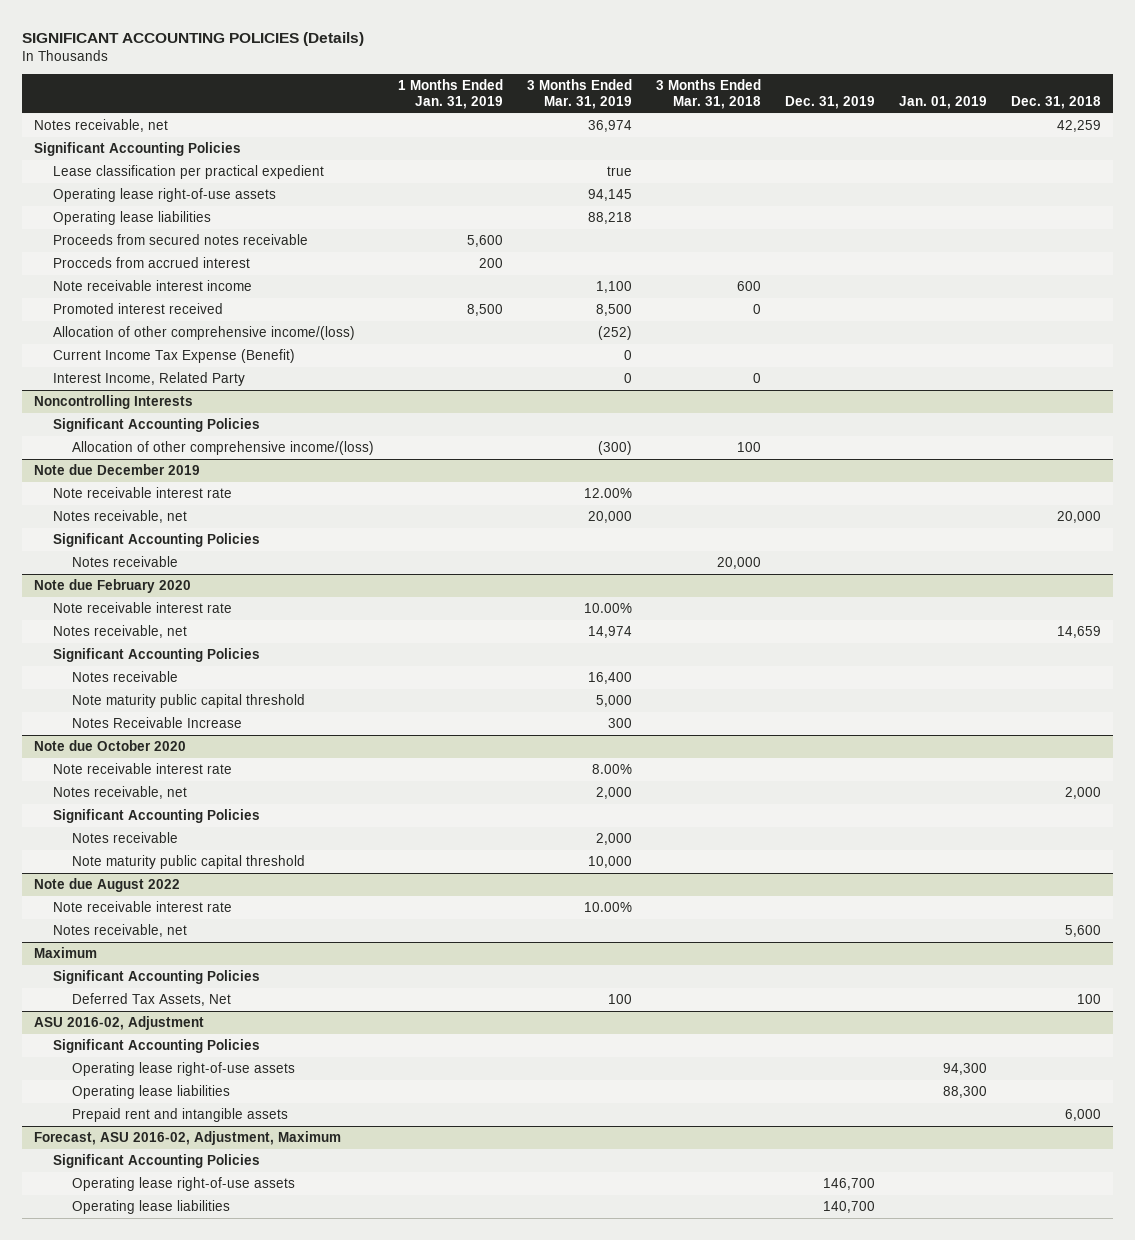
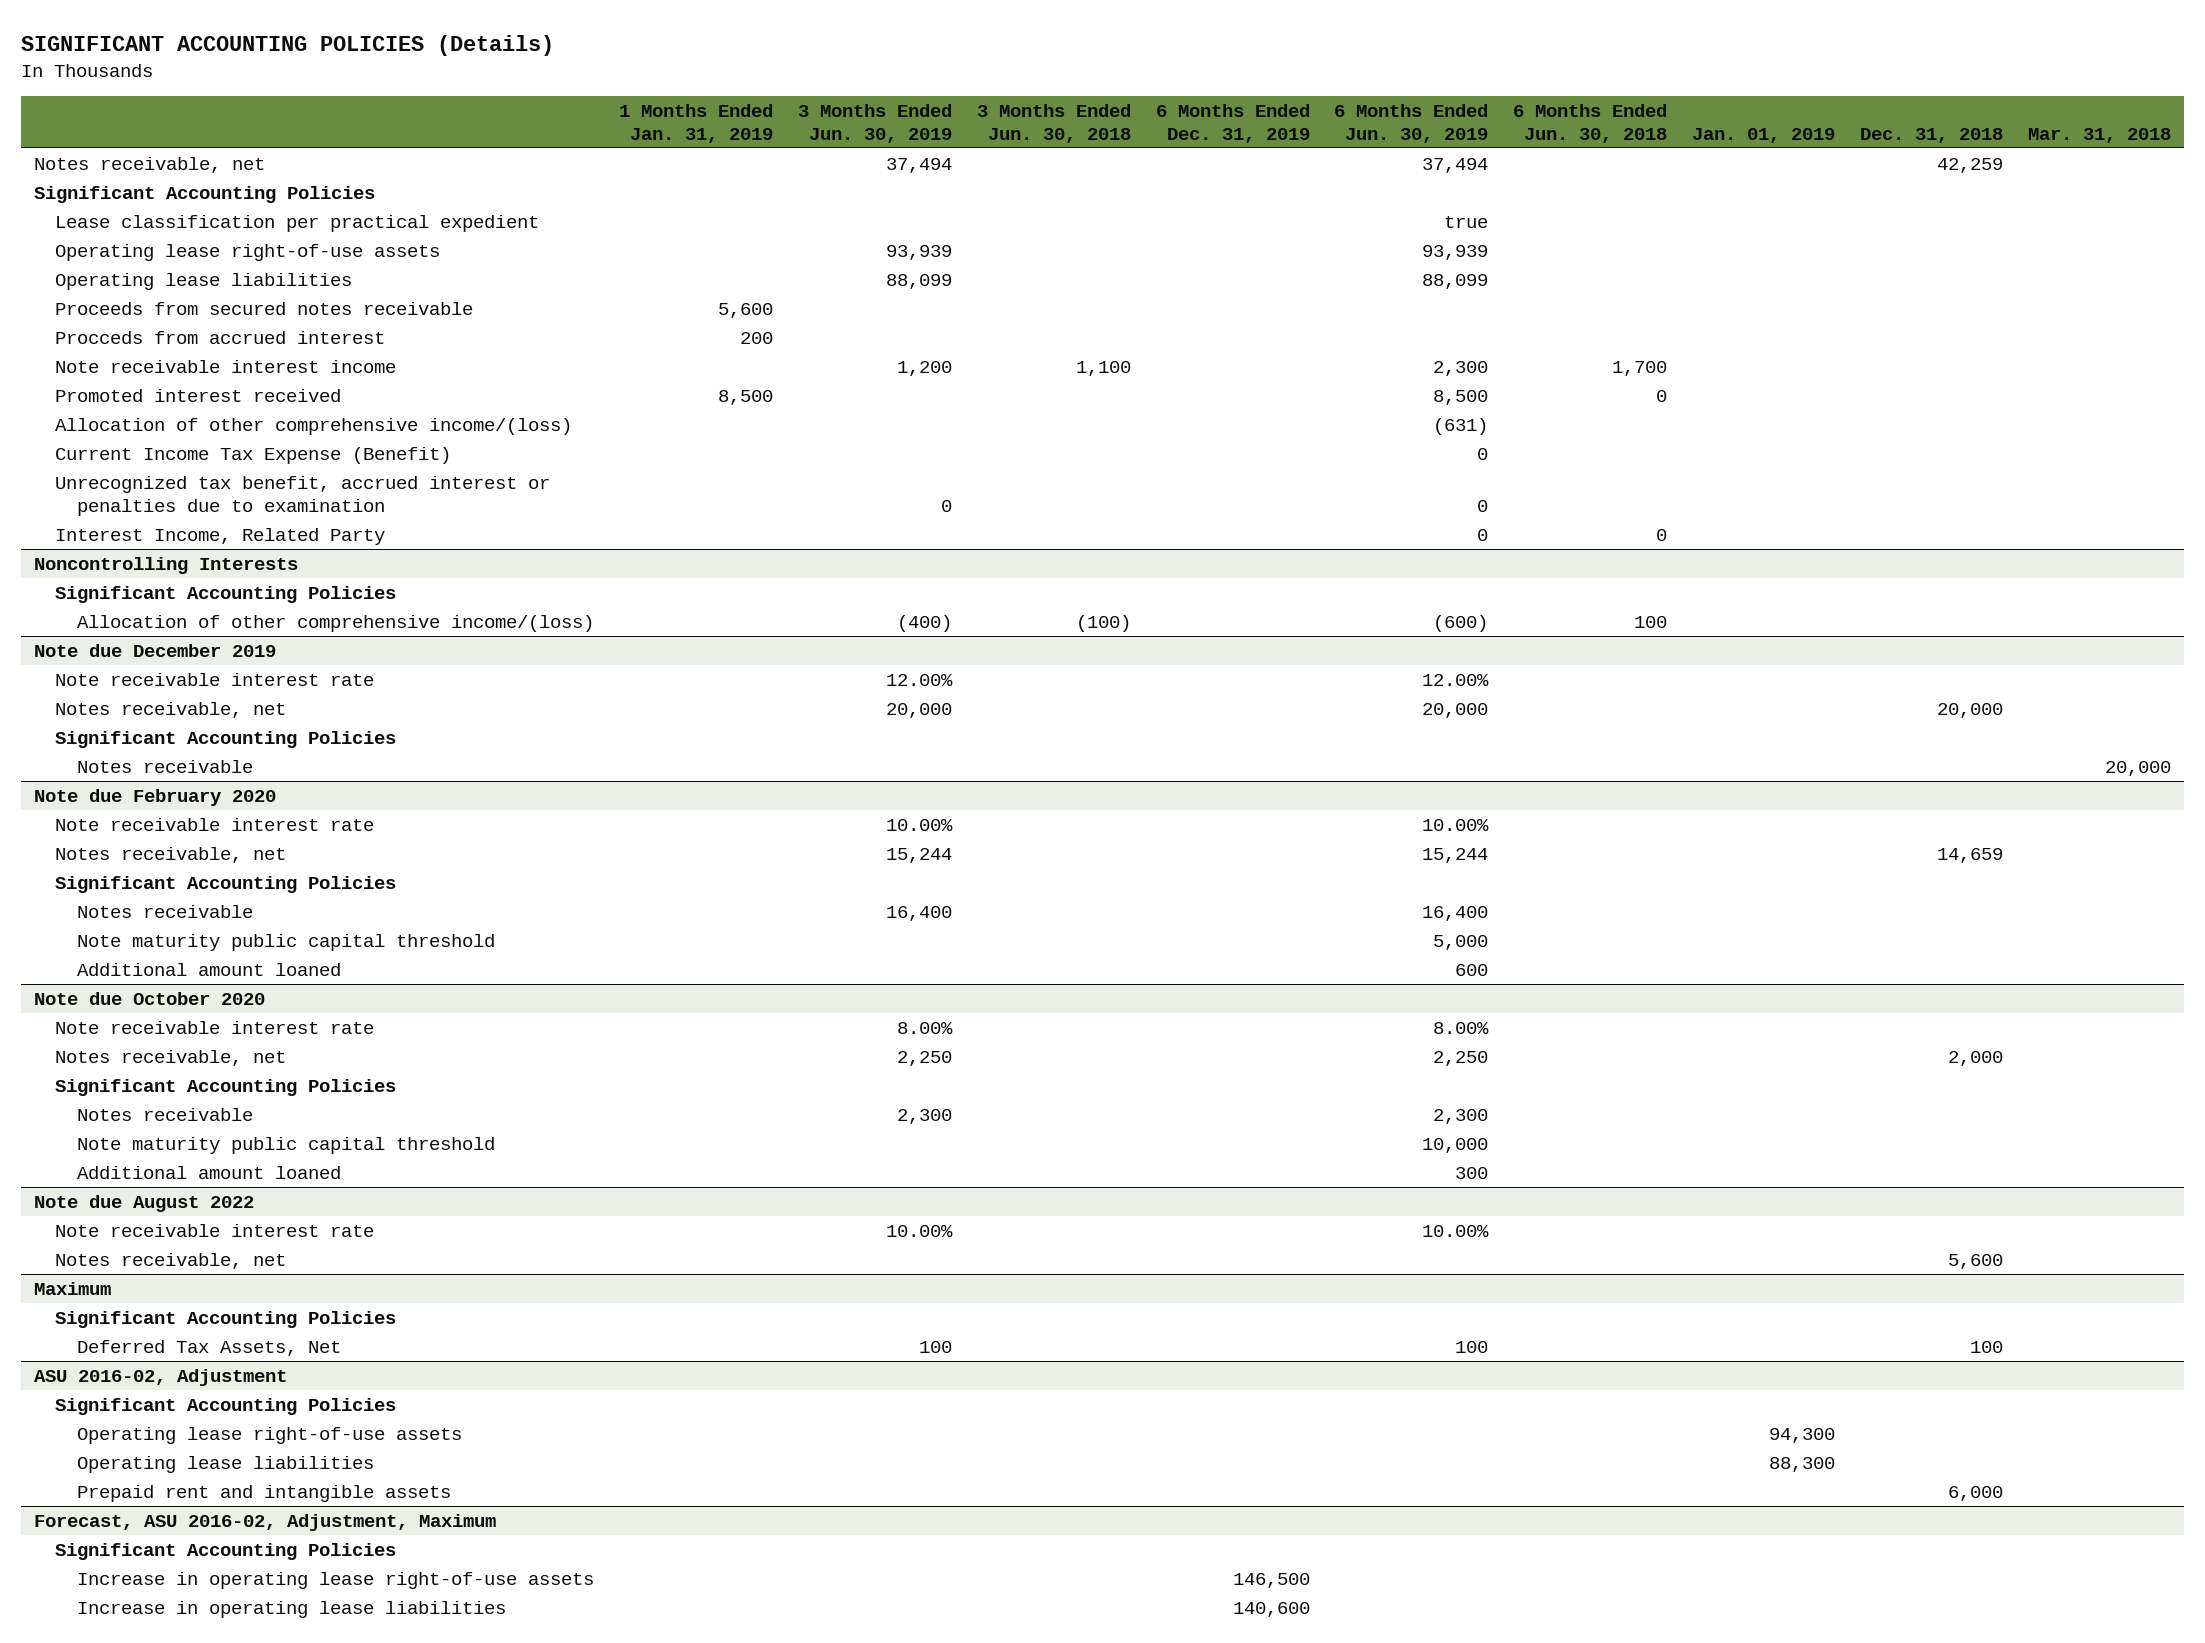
- | 1 Months Ended Jan. 31, 2019 | 3 Months Ended Mar. 31, 2019 | 3 Months Ended Mar. 31, 2018 | Dec. 31, 2019 | Jan. 01, 2019 | Dec. 31, 2018
+ | 1 Months Ended Jan. 31, 2019 | 3 Months Ended Jun. 30, 2019 | 3 Months Ended Jun. 30, 2018 | 6 Months Ended Dec. 31, 2019 | 6 Months Ended Jun. 30, 2019 | 6 Months Ended Jun. 30, 2018 | Jan. 01, 2019 | Dec. 31, 2018 | Mar. 31, 2018
+ Unrecognized tax benefit, accrued interest or penalties due to examination | | 0 | | | 0 | | | |
@ Note due February 2020
- Notes Receivable Increase | | 300 | | | |
+ Additional amount loaned | | | | | 600 | | | |
@ Note due October 2020
+ Additional amount loaned | | | | | 300 | | | |
@ Forecast, ASU 2016-02, Adjustment, Maximum
- Operating lease right-of-use assets | | | | 146,700 | |
- Operating lease liabilities | | | | 140,700 | |
+ Increase in operating lease right-of-use assets | | | | 146,500 | | | | |
+ Increase in operating lease liabilities | | | | 140,600 | | | | |

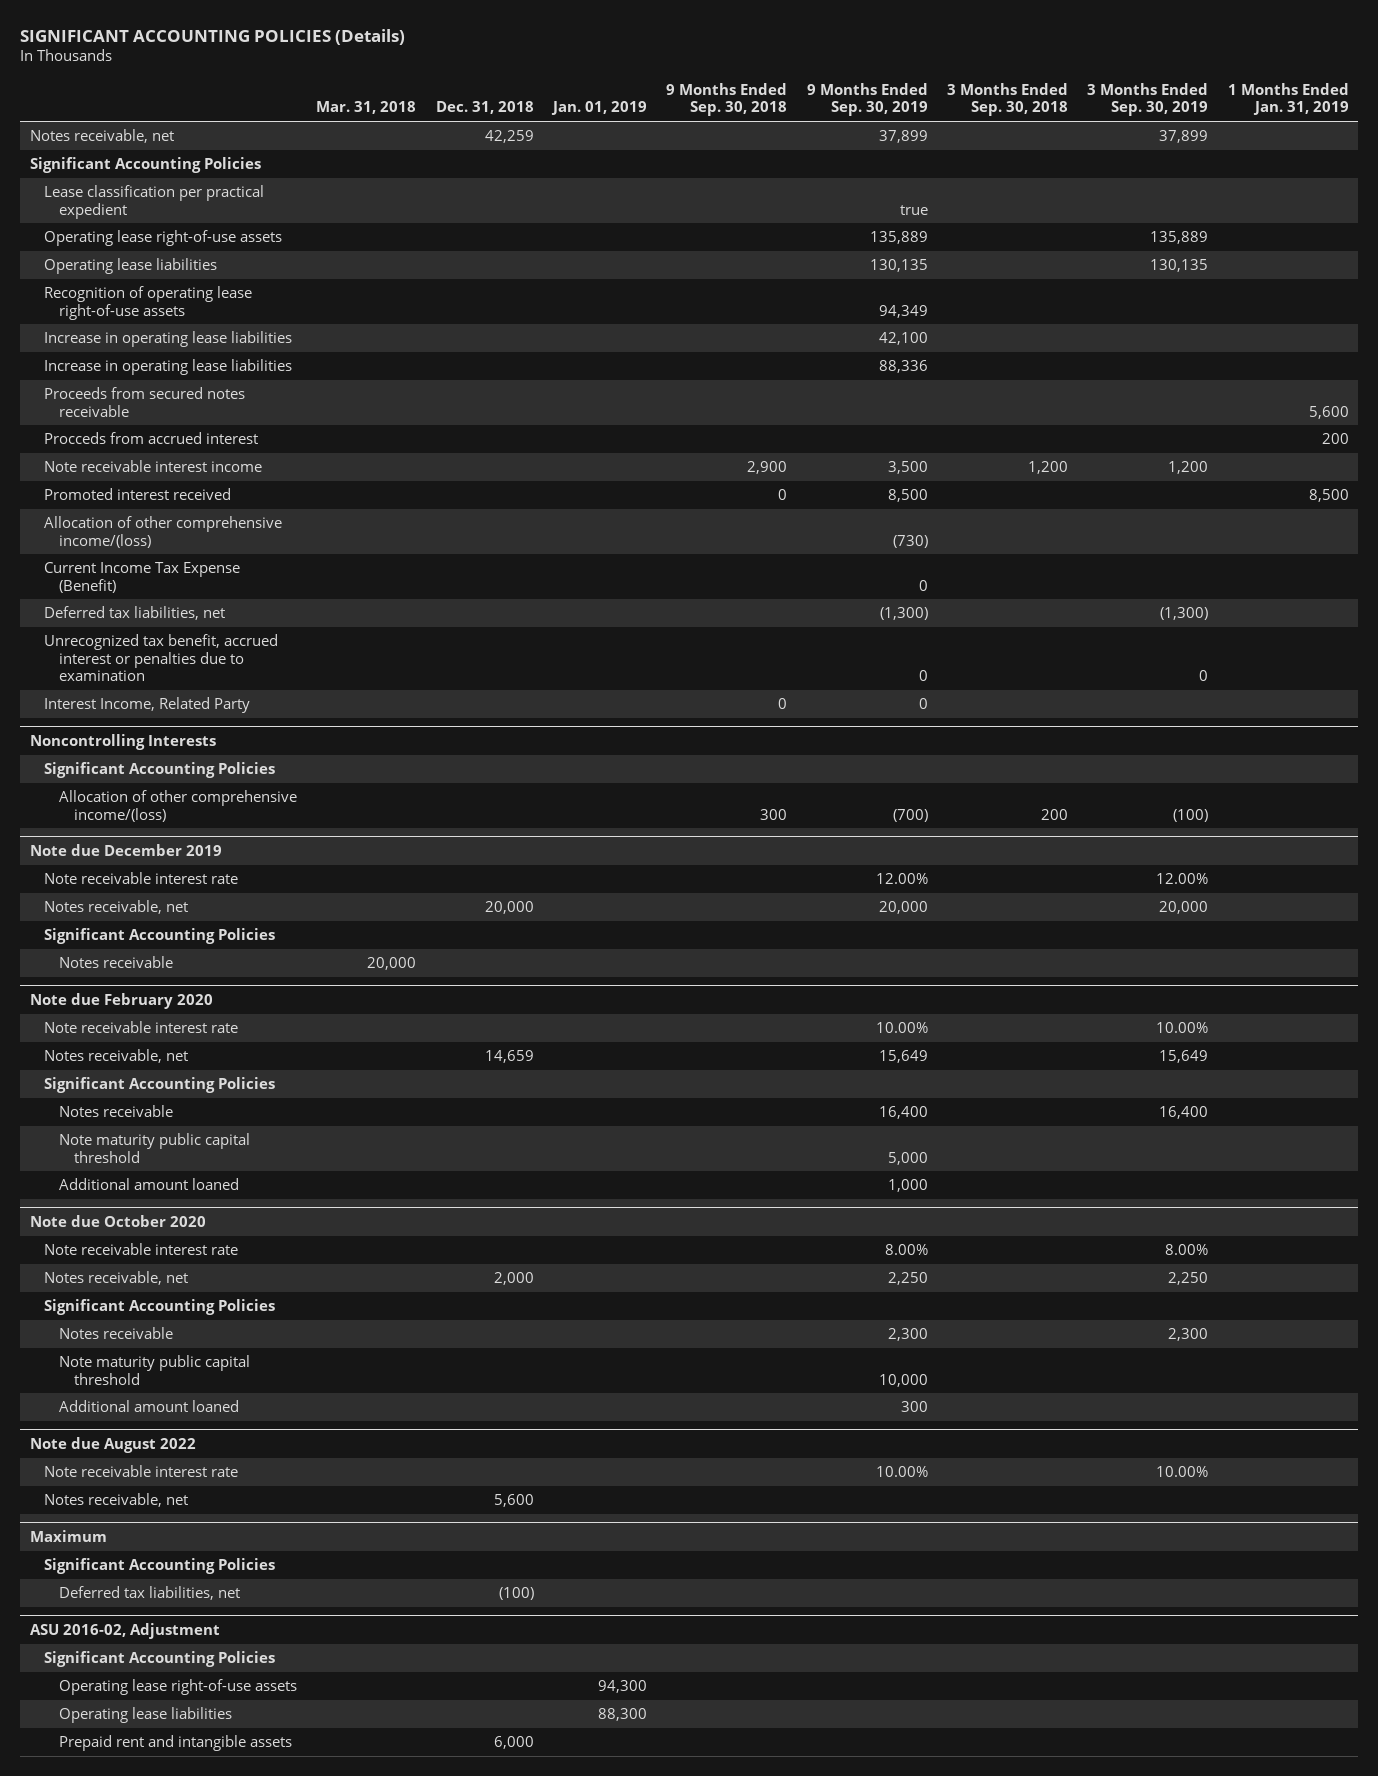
- | 1 Months Ended Jan. 31, 2019 | 3 Months Ended Jun. 30, 2019 | 3 Months Ended Jun. 30, 2018 | 6 Months Ended Dec. 31, 2019 | 6 Months Ended Jun. 30, 2019 | 6 Months Ended Jun. 30, 2018 | Jan. 01, 2019 | Dec. 31, 2018 | Mar. 31, 2018
+ | Mar. 31, 2018 | Dec. 31, 2018 | Jan. 01, 2019 | 9 Months Ended Sep. 30, 2018 | 9 Months Ended Sep. 30, 2019 | 3 Months Ended Sep. 30, 2018 | 3 Months Ended Sep. 30, 2019 | 1 Months Ended Jan. 31, 2019
+ Recognition of operating lease right-of-use assets | | | | | 94,349 | | |
+ Increase in operating lease liabilities | | | | | 42,100 | | |
+ Increase in operating lease liabilities | | | | | 88,336 | | |
+ Deferred tax liabilities, net | | | | | (1,300) | | (1,300) |
@ Maximum
- Deferred Tax Assets, Net | | 100 | | | 100 | | | 100 |
+ Deferred tax liabilities, net | | (100) | | | | | |
- Forecast, ASU 2016-02, Adjustment, Maximum
- Significant Accounting Policies
- Increase in operating lease right-of-use assets | | | | 146,500 | | | | |
- Increase in operating lease liabilities | | | | 140,600 | | | | |

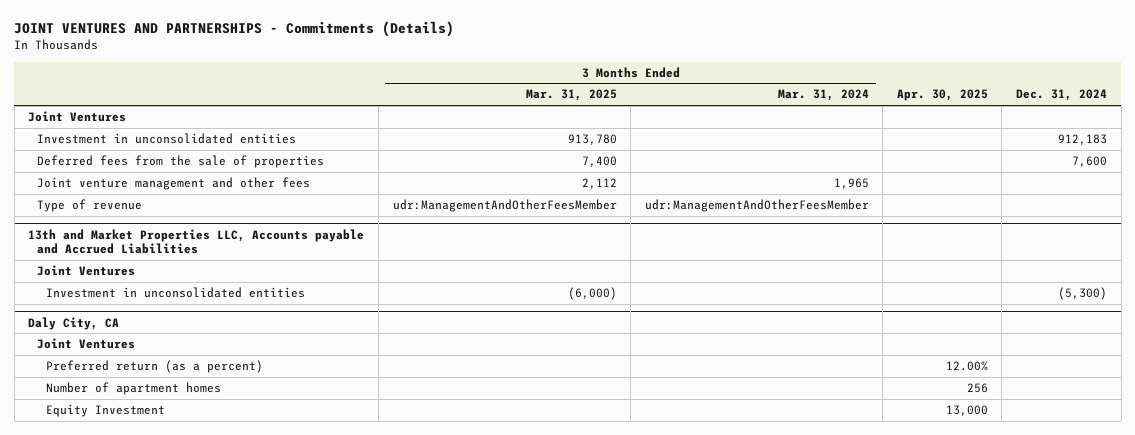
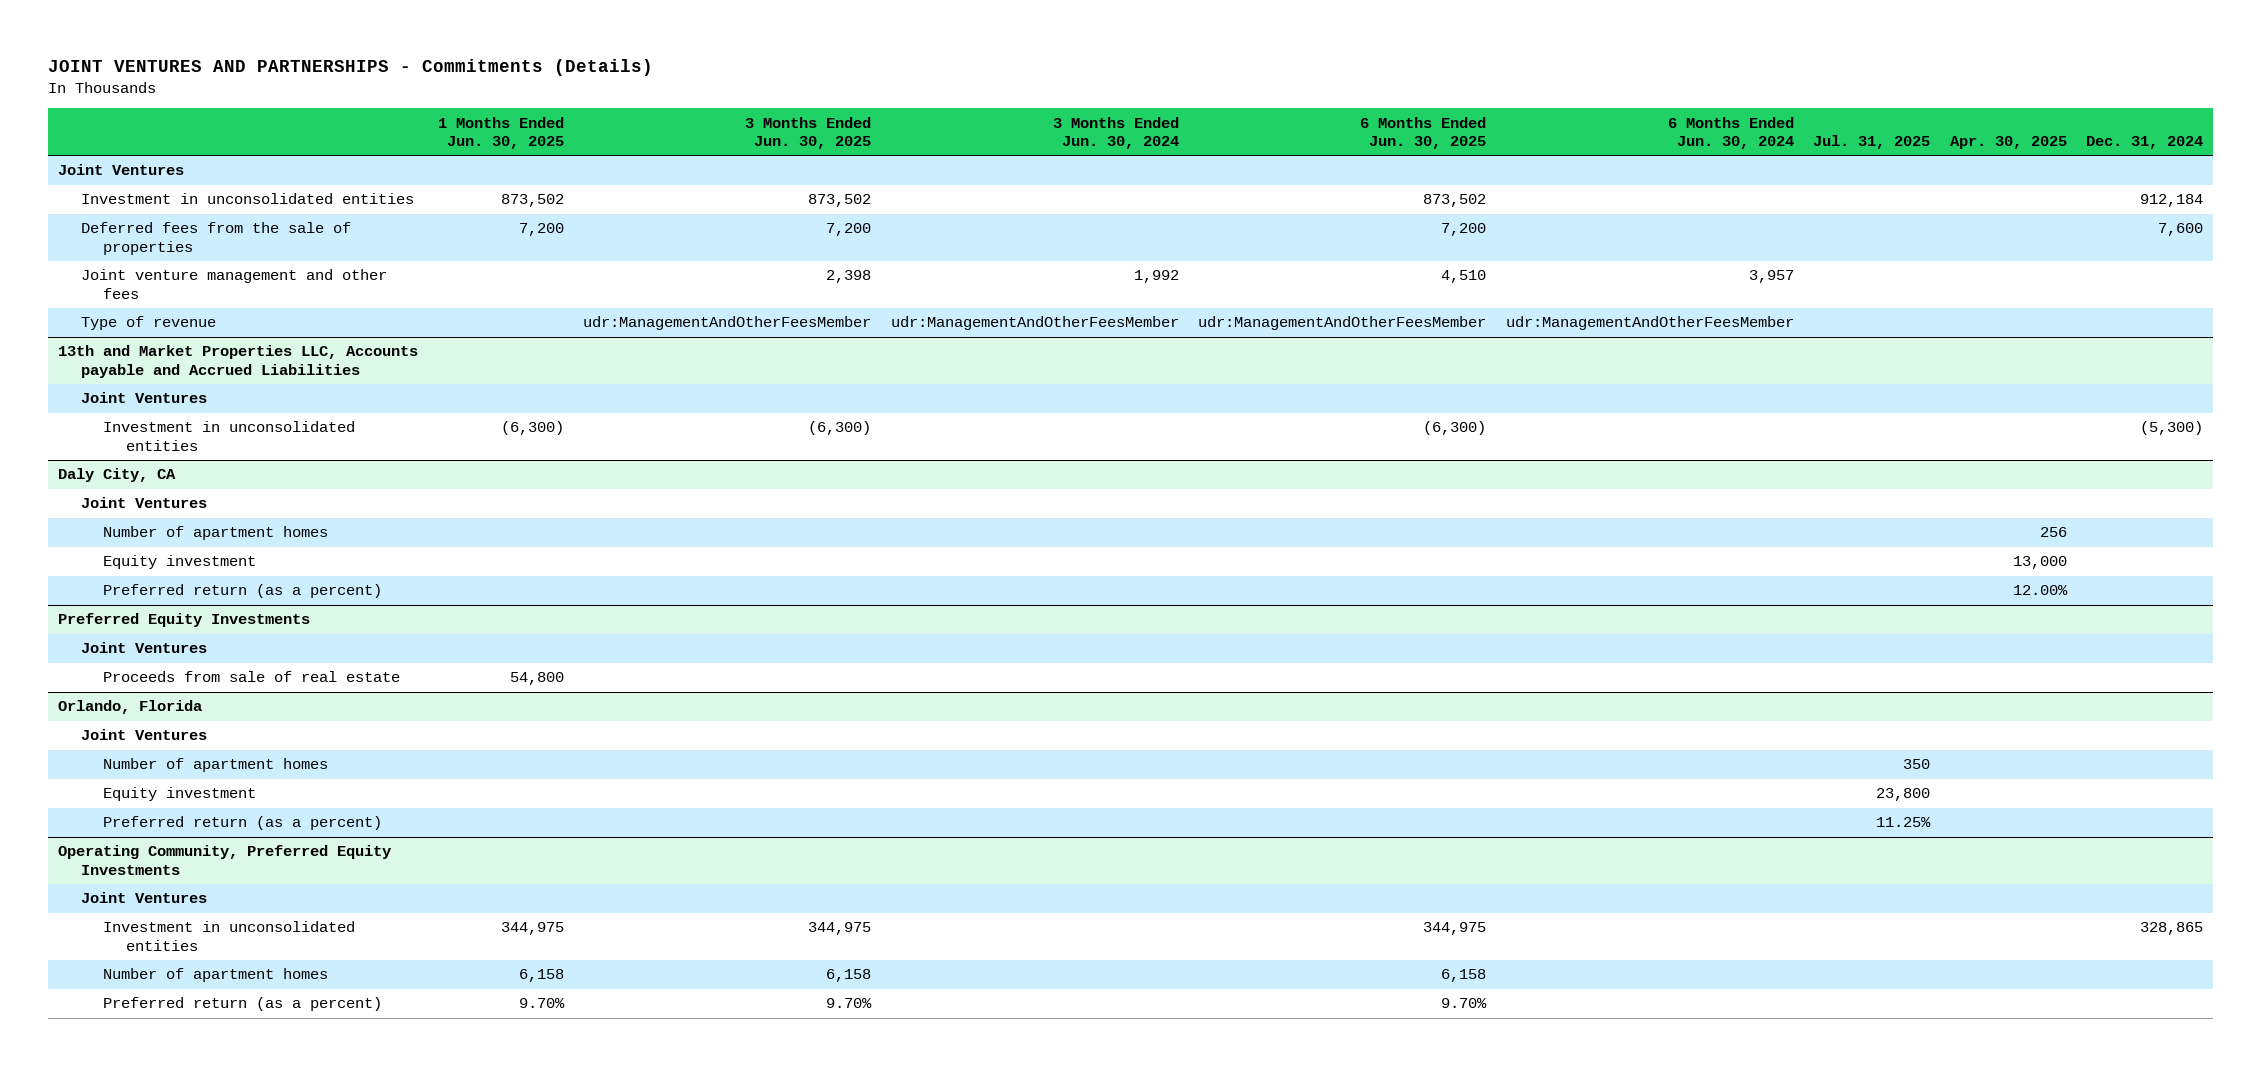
- | 3 Months Ended Mar. 31, 2025 | 3 Months Ended Mar. 31, 2024 | Apr. 30, 2025 | Dec. 31, 2024
+ | 1 Months Ended Jun. 30, 2025 | 3 Months Ended Jun. 30, 2025 | 3 Months Ended Jun. 30, 2024 | 6 Months Ended Jun. 30, 2025 | 6 Months Ended Jun. 30, 2024 | Jul. 31, 2025 | Apr. 30, 2025 | Dec. 31, 2024
- Investment in unconsolidated entities | 913,780 | | | 912,183
+ Investment in unconsolidated entities | 873,502 | 873,502 | | 873,502 | | | | 912,184
@ Daly City, CA
- Equity Investment | | | 13,000 |
+ Equity investment | | | | | | | 13,000 |
moved down: Preferred return (as a percent) | | | | | | | 12.00% |
+ Preferred Equity Investments
+ Joint Ventures
+ Proceeds from sale of real estate | 54,800 | | | | | | |
+ Orlando, Florida
+ Joint Ventures
+ Number of apartment homes | | | | | | 350 | |
+ Equity investment | | | | | | 23,800 | |
+ Preferred return (as a percent) | | | | | | 11.25% | |
+ Operating Community, Preferred Equity Investments
+ Joint Ventures
+ Investment in unconsolidated entities | 344,975 | 344,975 | | 344,975 | | | | 328,865
+ Number of apartment homes | 6,158 | 6,158 | | 6,158 | | | |
+ Preferred return (as a percent) | 9.70% | 9.70% | | 9.70% | | | |

